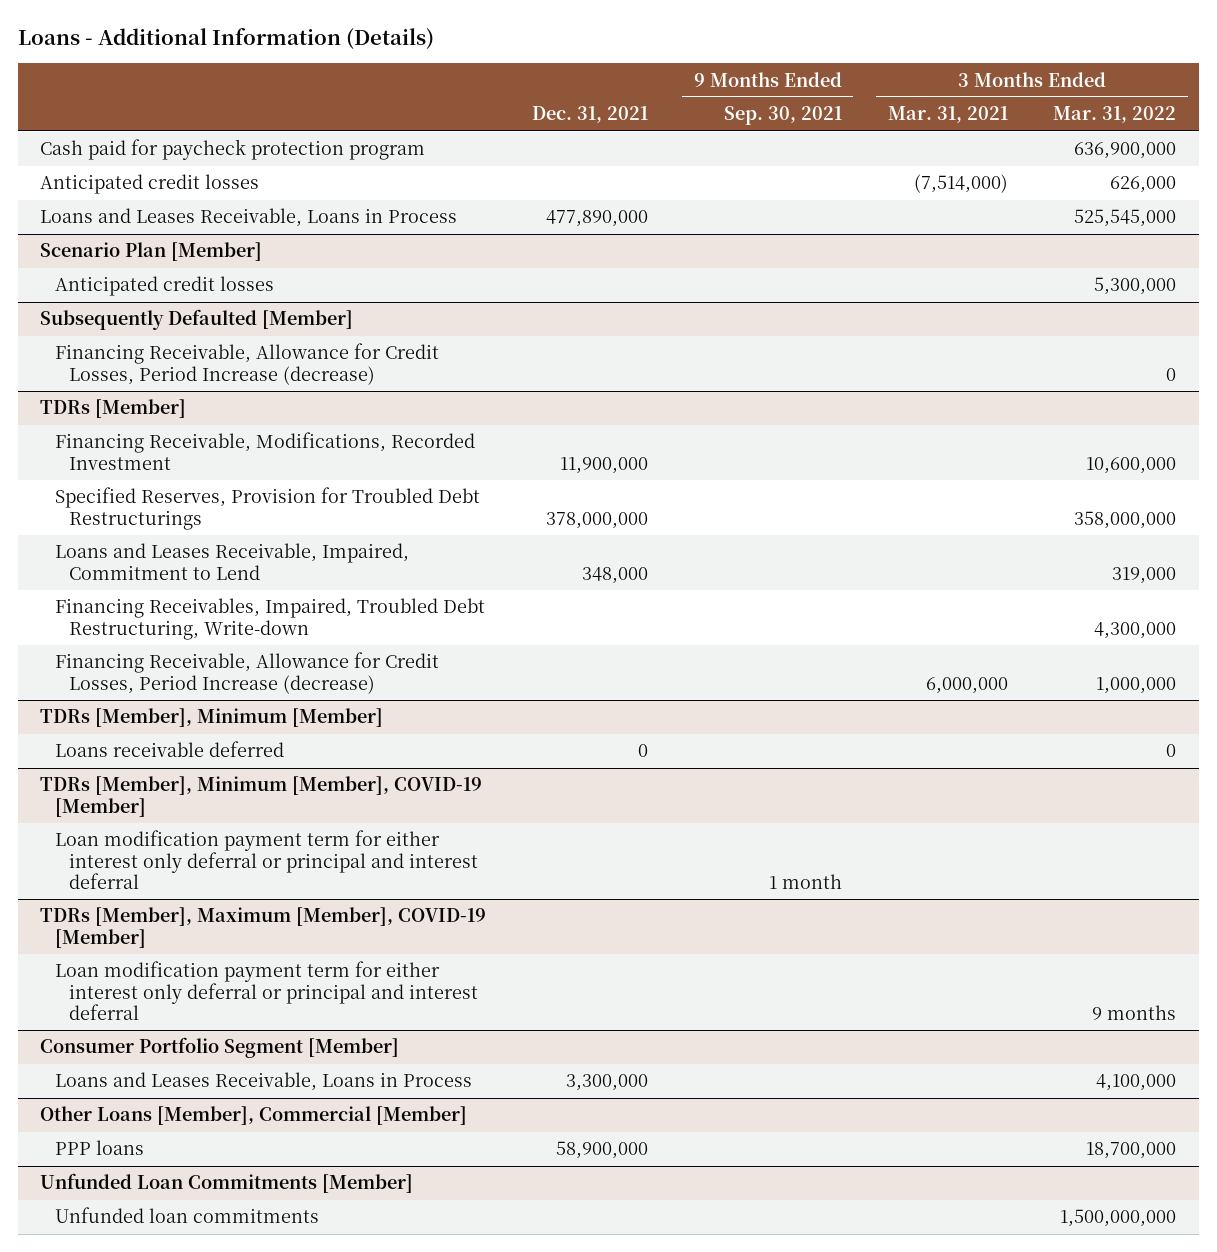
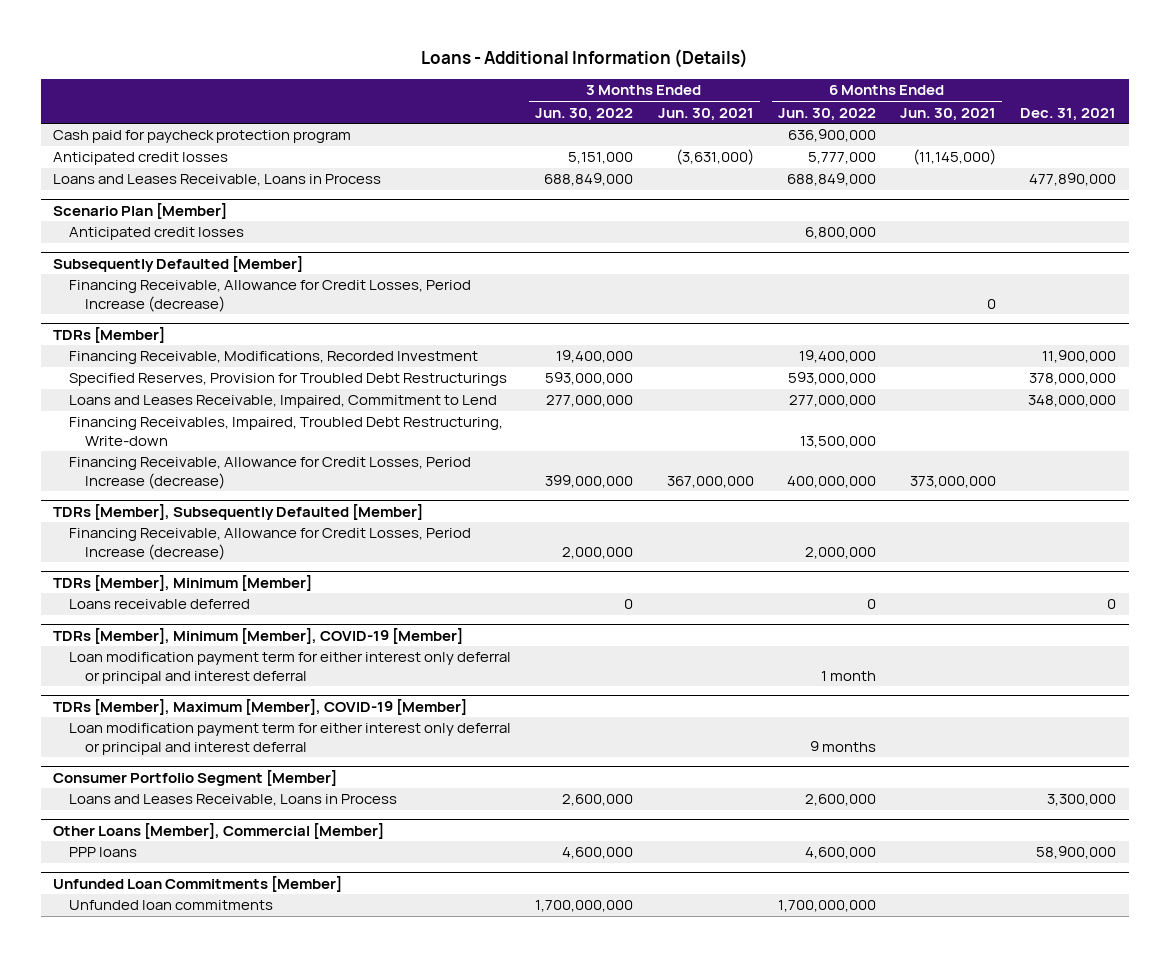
- | Dec. 31, 2021 | 9 Months Ended Sep. 30, 2021 | 3 Months Ended Mar. 31, 2021 | 3 Months Ended Mar. 31, 2022
+ | 3 Months Ended Jun. 30, 2022 | 3 Months Ended Jun. 30, 2021 | 6 Months Ended Jun. 30, 2022 | 6 Months Ended Jun. 30, 2021 | Dec. 31, 2021
@ TDRs [Member]
- Loans and Leases Receivable, Impaired, Commitment to Lend | 348,000 | | | 319,000
+ Loans and Leases Receivable, Impaired, Commitment to Lend | 277,000,000 | | 277,000,000 | | 348,000,000
+ TDRs [Member], Subsequently Defaulted [Member]
+ Financing Receivable, Allowance for Credit Losses, Period Increase (decrease) | 2,000,000 | | 2,000,000 | |

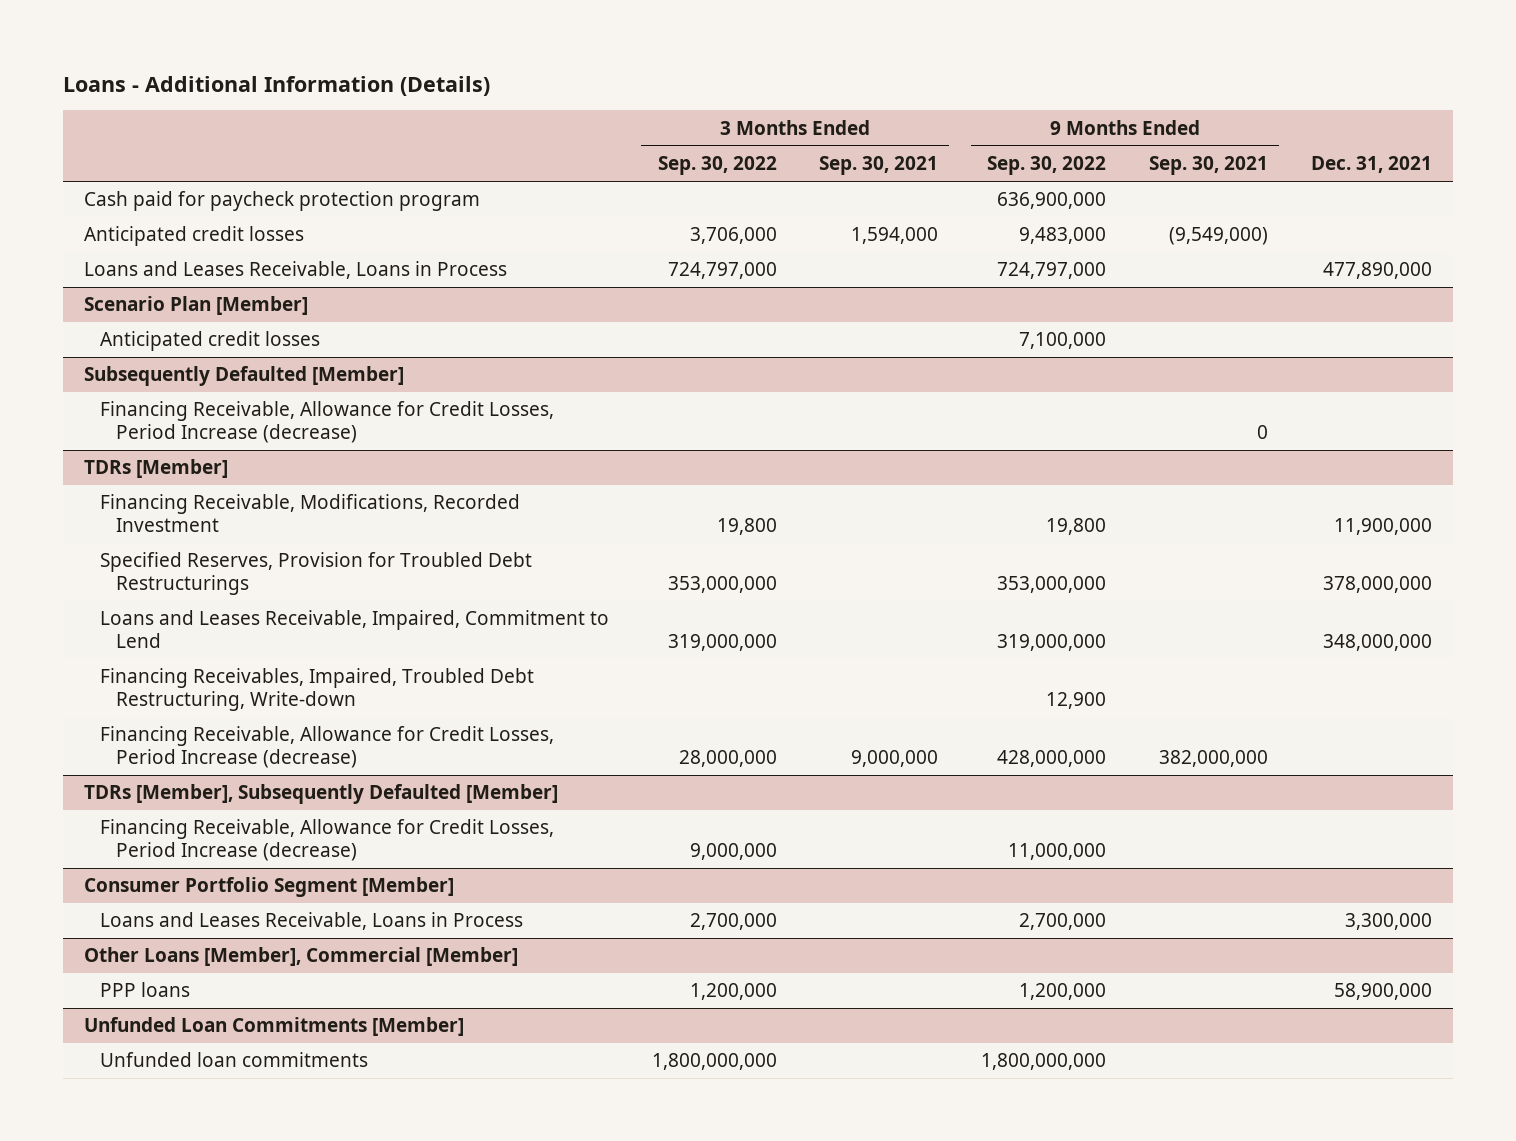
- | 3 Months Ended Jun. 30, 2022 | 3 Months Ended Jun. 30, 2021 | 6 Months Ended Jun. 30, 2022 | 6 Months Ended Jun. 30, 2021 | Dec. 31, 2021
+ | 3 Months Ended Sep. 30, 2022 | 3 Months Ended Sep. 30, 2021 | 9 Months Ended Sep. 30, 2022 | 9 Months Ended Sep. 30, 2021 | Dec. 31, 2021
- TDRs [Member], Minimum [Member]
- Loans receivable deferred | 0 | | 0 | | 0
- TDRs [Member], Minimum [Member], COVID-19 [Member]
- Loan modification payment term for either interest only deferral or principal and interest deferral | | | 1 month | |
- TDRs [Member], Maximum [Member], COVID-19 [Member]
- Loan modification payment term for either interest only deferral or principal and interest deferral | | | 9 months | |

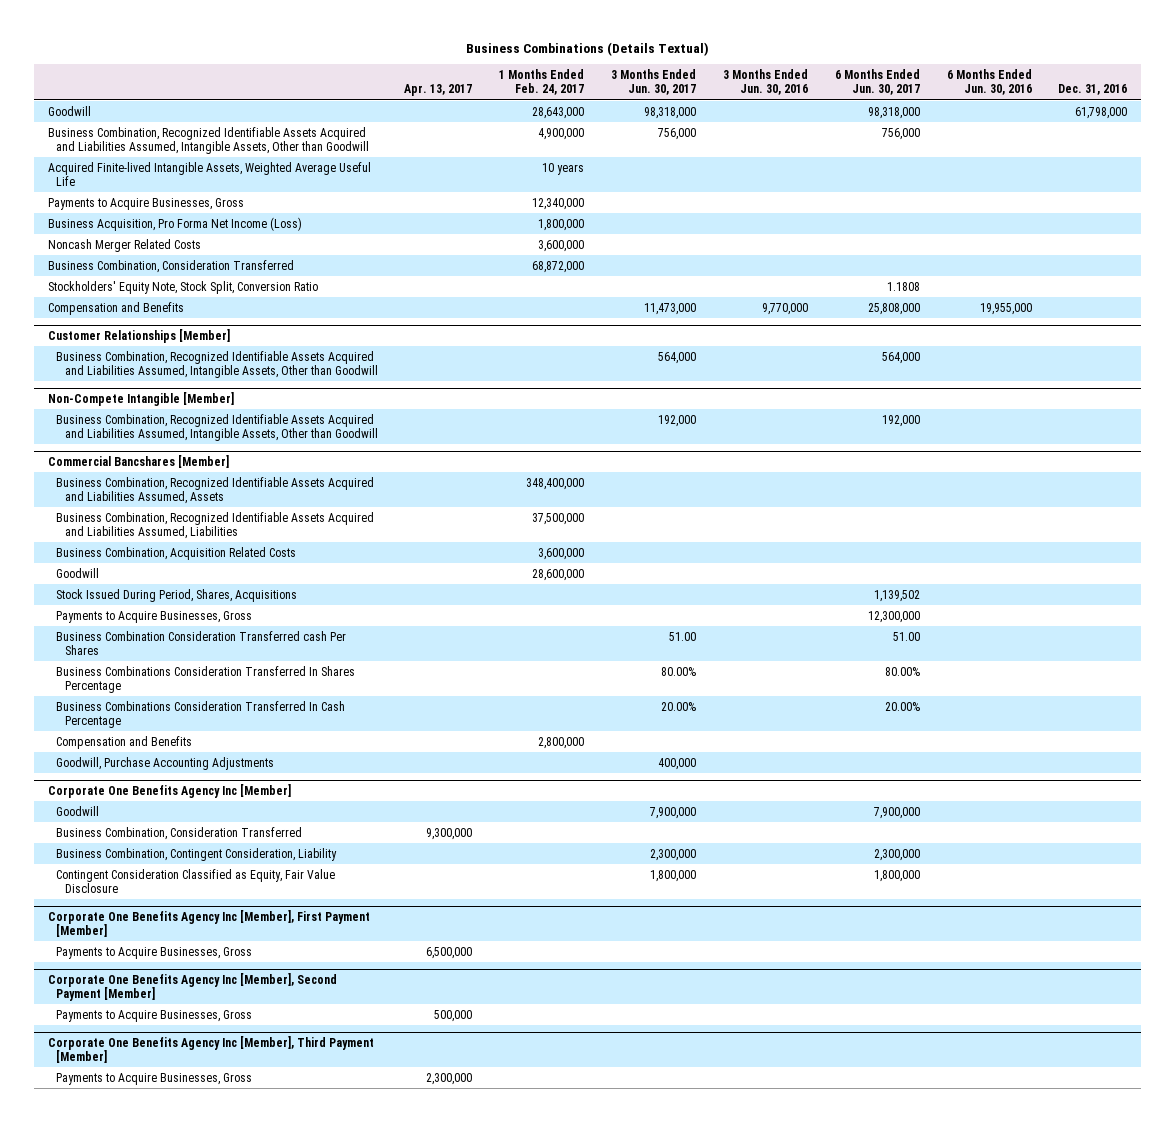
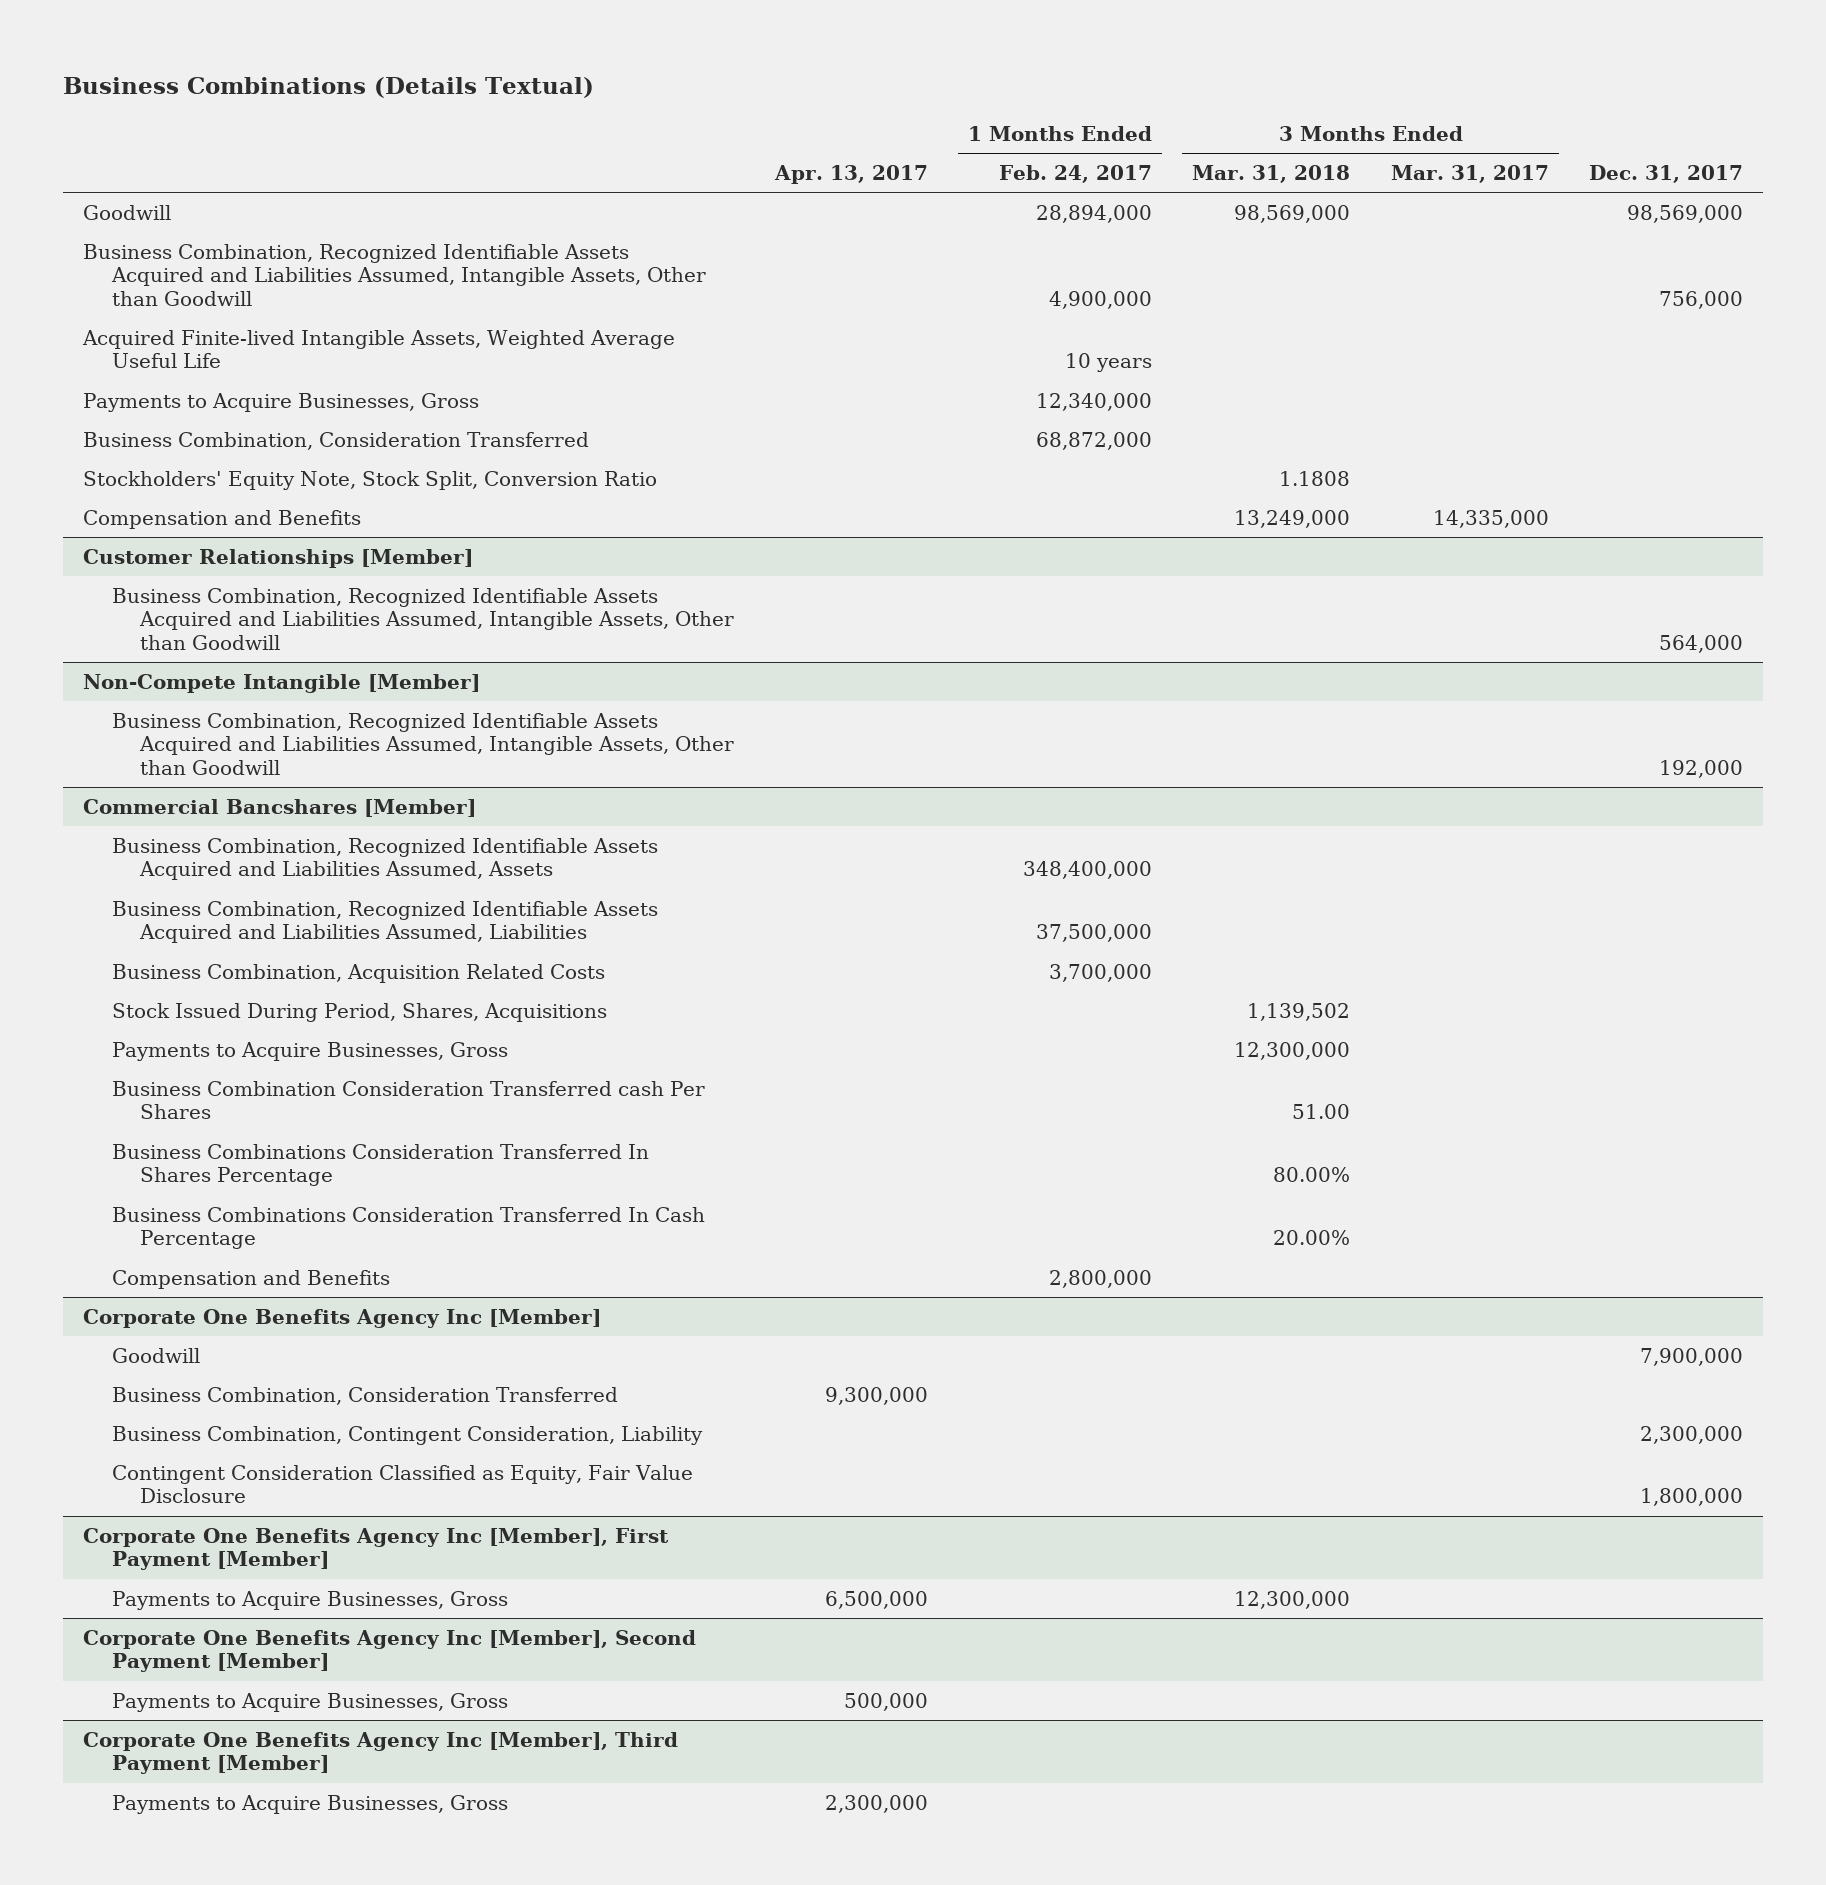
- | Apr. 13, 2017 | 1 Months Ended Feb. 24, 2017 | 3 Months Ended Jun. 30, 2017 | 3 Months Ended Jun. 30, 2016 | 6 Months Ended Jun. 30, 2017 | 6 Months Ended Jun. 30, 2016 | Dec. 31, 2016
+ | Apr. 13, 2017 | 1 Months Ended Feb. 24, 2017 | 3 Months Ended Mar. 31, 2018 | 3 Months Ended Mar. 31, 2017 | Dec. 31, 2017
- Goodwill | | 28,643,000 | 98,318,000 | | 98,318,000 | | 61,798,000
+ Goodwill | | 28,894,000 | 98,569,000 | | 98,569,000
- Business Acquisition, Pro Forma Net Income (Loss) | | 1,800,000 | | | | |
- Noncash Merger Related Costs | | 3,600,000 | | | | |
@ Commercial Bancshares [Member]
- Business Combination, Acquisition Related Costs | | 3,600,000 | | | | |
- Goodwill | | 28,600,000 | | | | |
+ Business Combination, Acquisition Related Costs | | 3,700,000 | | |
- Goodwill, Purchase Accounting Adjustments | | | 400,000 | | | |

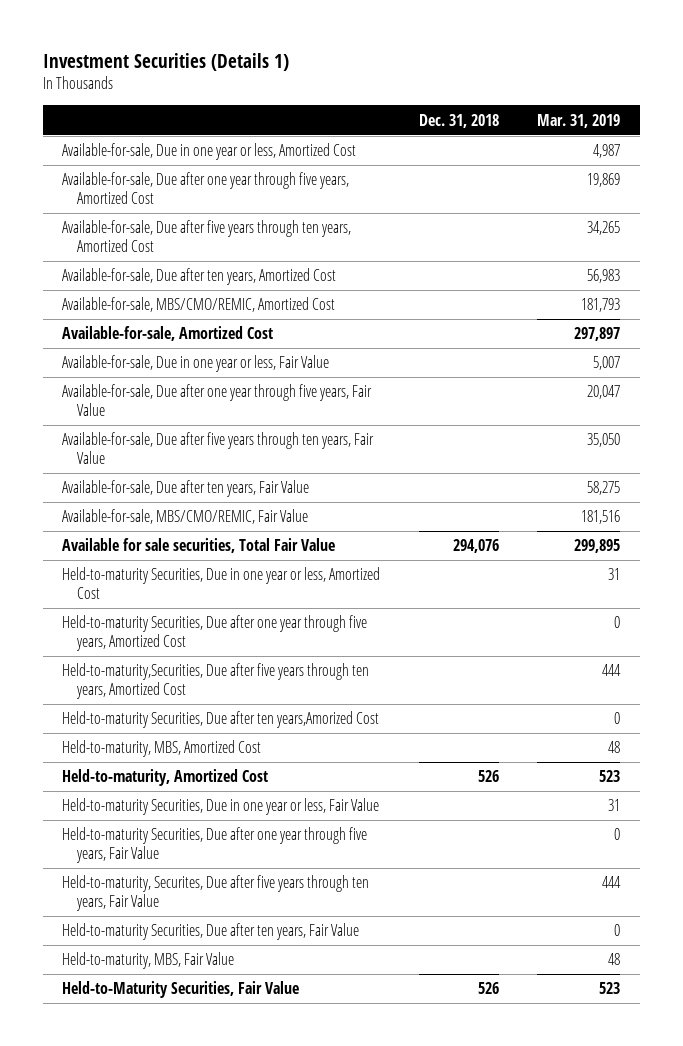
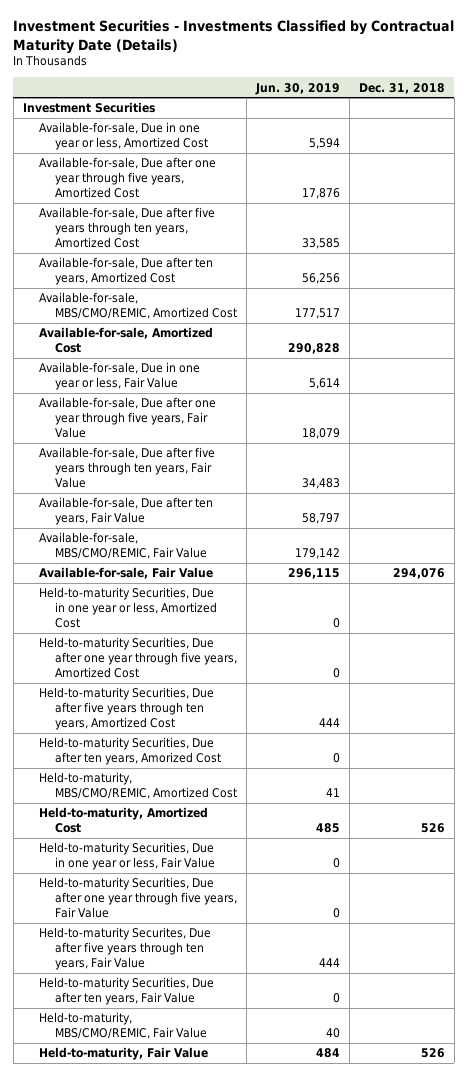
- Investment Securities (Details 1)
+ Investment Securities - Investments Classified by Contractual Maturity Date (Details)
- | Dec. 31, 2018 | Mar. 31, 2019
+ | Jun. 30, 2019 | Dec. 31, 2018
+ Investment Securities
- Available for sale securities, Total Fair Value | 294,076 | 299,895
+ Available-for-sale, Fair Value | 296,115 | 294,076
- Held-to-maturity,Securities, Due after five years through ten years, Amortized Cost | | 444
- Held-to-maturity Securities, Due after ten years,Amorized Cost | | 0
- Held-to-maturity, MBS, Amortized Cost | | 48
+ Held-to-maturity Securities, Due after five years through ten years, Amortized Cost | 444 |
+ Held-to-maturity Securities, Due after ten years, Amorized Cost | 0 |
+ Held-to-maturity, MBS/CMO/REMIC, Amortized Cost | 41 |
- Held-to-maturity, Securites, Due after five years through ten years, Fair Value | | 444
+ Held-to-maturity Securites, Due after five years through ten years, Fair Value | 444 |
- Held-to-maturity, MBS, Fair Value | | 48
- Held-to-Maturity Securities, Fair Value | 526 | 523
+ Held-to-maturity, MBS/CMO/REMIC, Fair Value | 40 |
+ Held-to-maturity, Fair Value | 484 | 526

